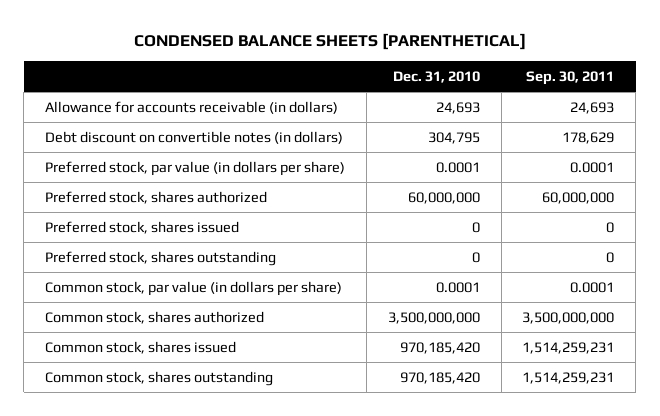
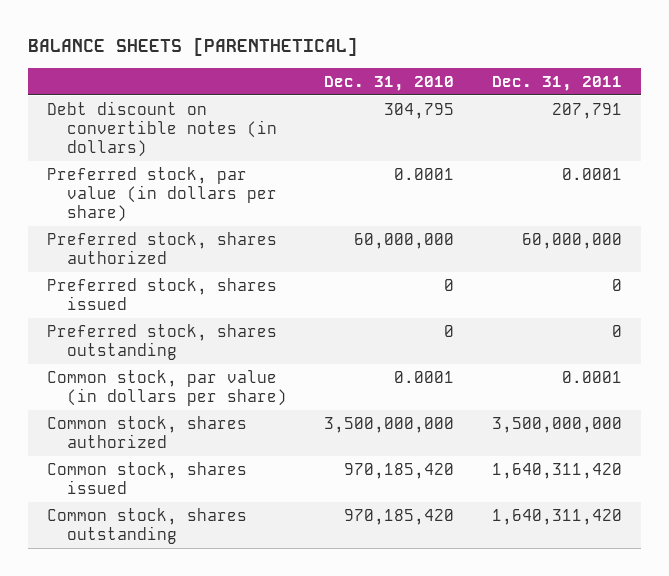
- CONDENSED BALANCE SHEETS [PARENTHETICAL]
+ BALANCE SHEETS [PARENTHETICAL]
- | Dec. 31, 2010 | Sep. 30, 2011
+ | Dec. 31, 2010 | Dec. 31, 2011
- Allowance for accounts receivable (in dollars) | 24,693 | 24,693

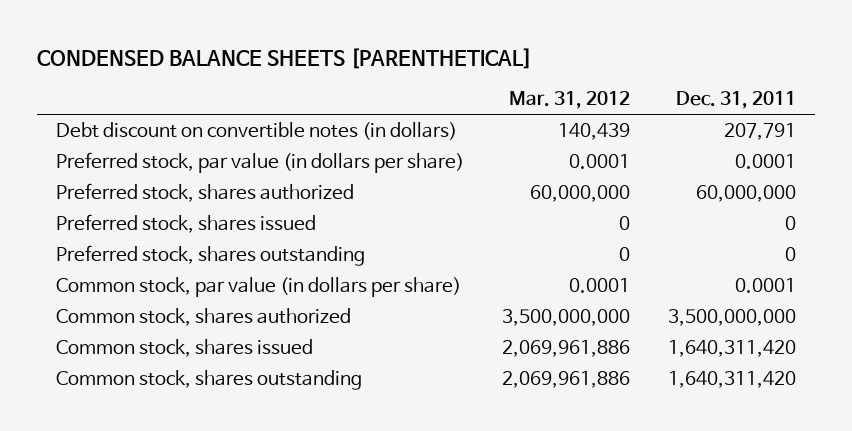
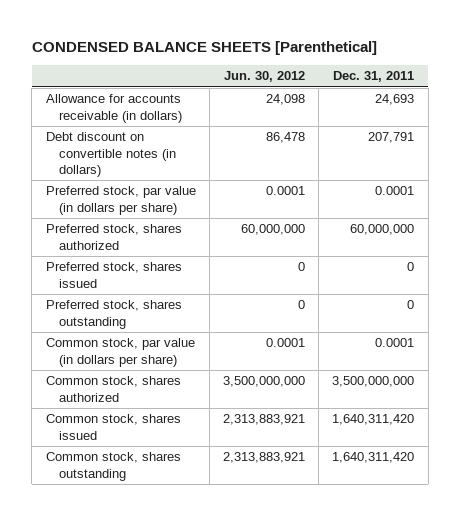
- CONDENSED BALANCE SHEETS [PARENTHETICAL]
+ CONDENSED BALANCE SHEETS [Parenthetical]
- | Mar. 31, 2012 | Dec. 31, 2011
+ | Jun. 30, 2012 | Dec. 31, 2011
+ Allowance for accounts receivable (in dollars) | 24,098 | 24,693

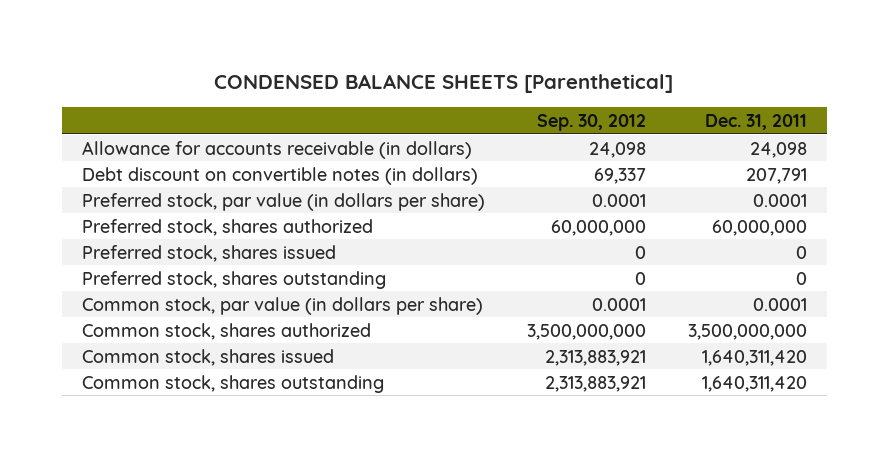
- | Jun. 30, 2012 | Dec. 31, 2011
+ | Sep. 30, 2012 | Dec. 31, 2011
- Allowance for accounts receivable (in dollars) | 24,098 | 24,693
+ Allowance for accounts receivable (in dollars) | 24,098 | 24,098

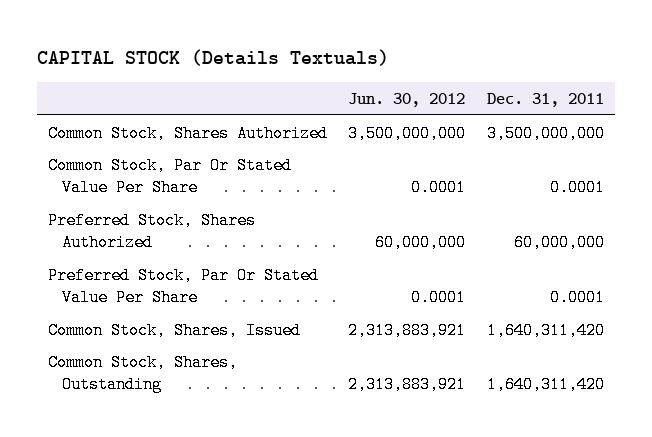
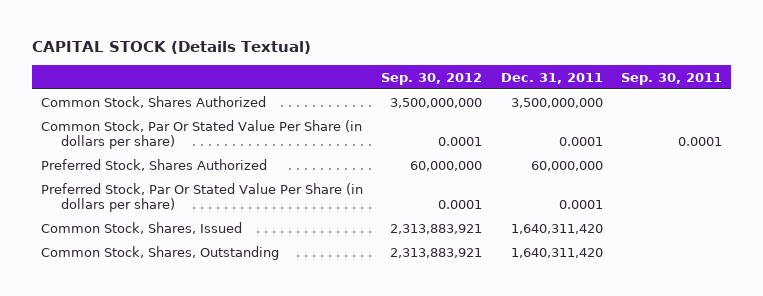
- CAPITAL STOCK (Details Textuals)
+ CAPITAL STOCK (Details Textual)
- | Jun. 30, 2012 | Dec. 31, 2011
+ | Sep. 30, 2012 | Dec. 31, 2011 | Sep. 30, 2011
- Common Stock, Par Or Stated Value Per Share | 0.0001 | 0.0001
+ Common Stock, Par Or Stated Value Per Share (in dollars per share) | 0.0001 | 0.0001 | 0.0001
- Preferred Stock, Par Or Stated Value Per Share | 0.0001 | 0.0001
+ Preferred Stock, Par Or Stated Value Per Share (in dollars per share) | 0.0001 | 0.0001 |

